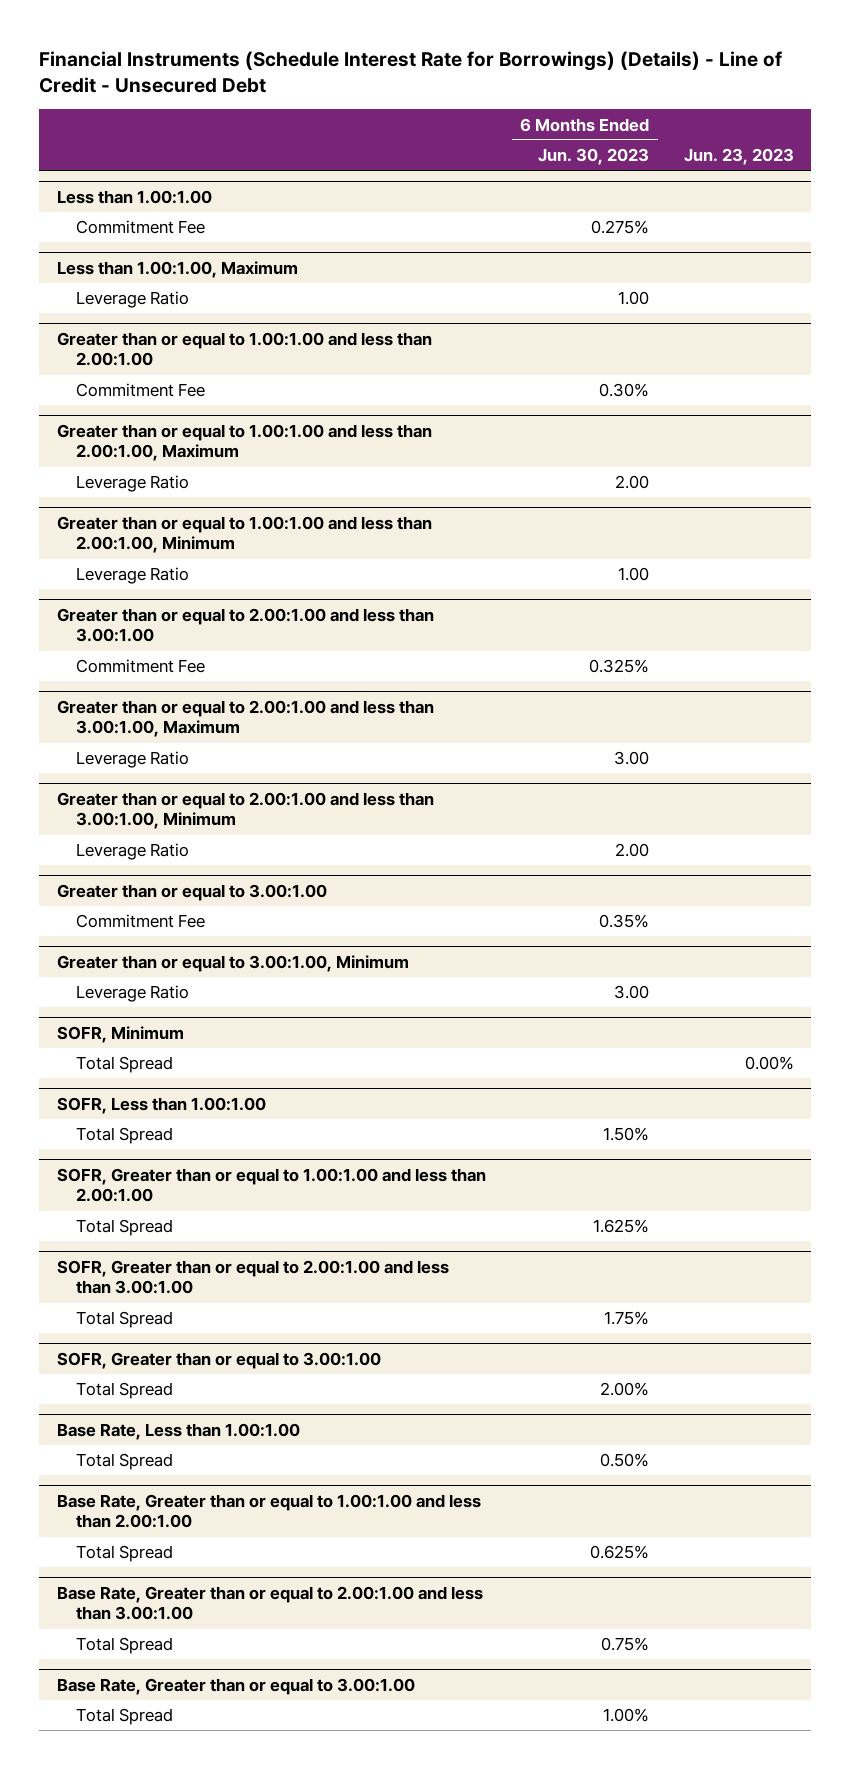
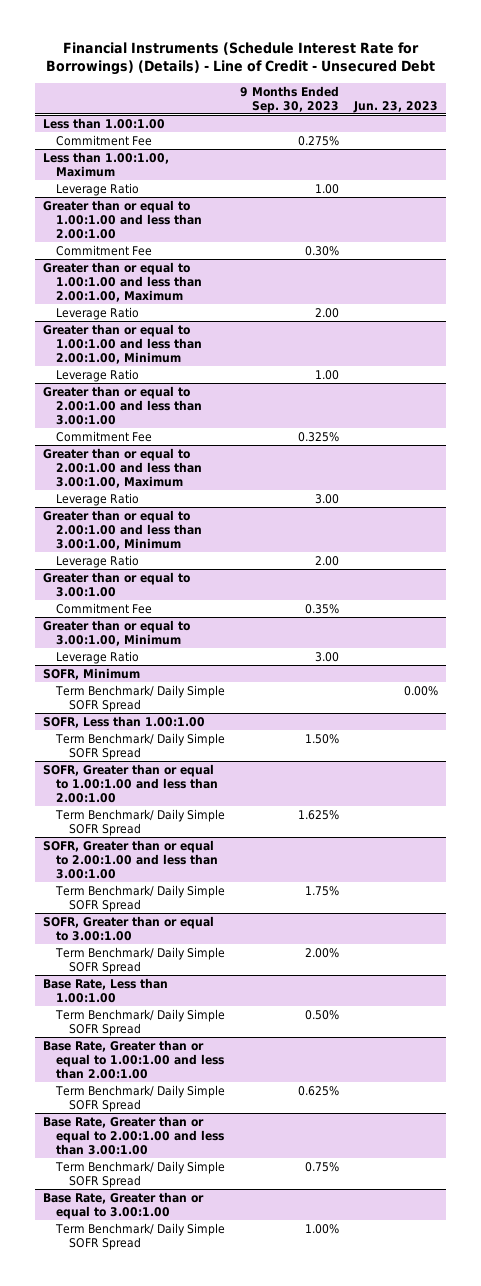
- | 6 Months Ended Jun. 30, 2023 | Jun. 23, 2023
+ | 9 Months Ended Sep. 30, 2023 | Jun. 23, 2023
@ SOFR, Minimum
- Total Spread | | 0.00%
+ Term Benchmark/ Daily Simple SOFR Spread | | 0.00%
@ SOFR, Less than 1.00:1.00
- Total Spread | 1.50% |
+ Term Benchmark/ Daily Simple SOFR Spread | 1.50% |
@ SOFR, Greater than or equal to 1.00:1.00 and less than 2.00:1.00
- Total Spread | 1.625% |
+ Term Benchmark/ Daily Simple SOFR Spread | 1.625% |
@ SOFR, Greater than or equal to 2.00:1.00 and less than 3.00:1.00
- Total Spread | 1.75% |
+ Term Benchmark/ Daily Simple SOFR Spread | 1.75% |
@ SOFR, Greater than or equal to 3.00:1.00
- Total Spread | 2.00% |
+ Term Benchmark/ Daily Simple SOFR Spread | 2.00% |
@ Base Rate, Less than 1.00:1.00
- Total Spread | 0.50% |
+ Term Benchmark/ Daily Simple SOFR Spread | 0.50% |
@ Base Rate, Greater than or equal to 1.00:1.00 and less than 2.00:1.00
- Total Spread | 0.625% |
+ Term Benchmark/ Daily Simple SOFR Spread | 0.625% |
@ Base Rate, Greater than or equal to 2.00:1.00 and less than 3.00:1.00
- Total Spread | 0.75% |
+ Term Benchmark/ Daily Simple SOFR Spread | 0.75% |
@ Base Rate, Greater than or equal to 3.00:1.00
- Total Spread | 1.00% |
+ Term Benchmark/ Daily Simple SOFR Spread | 1.00% |

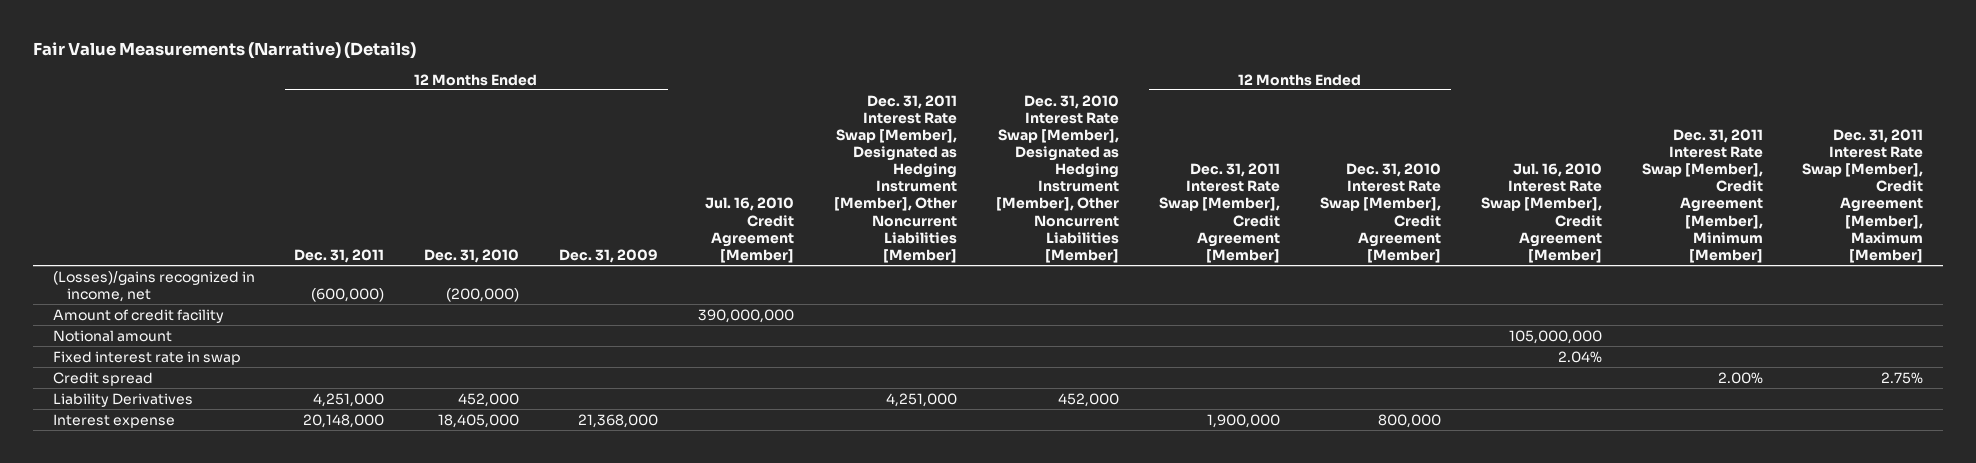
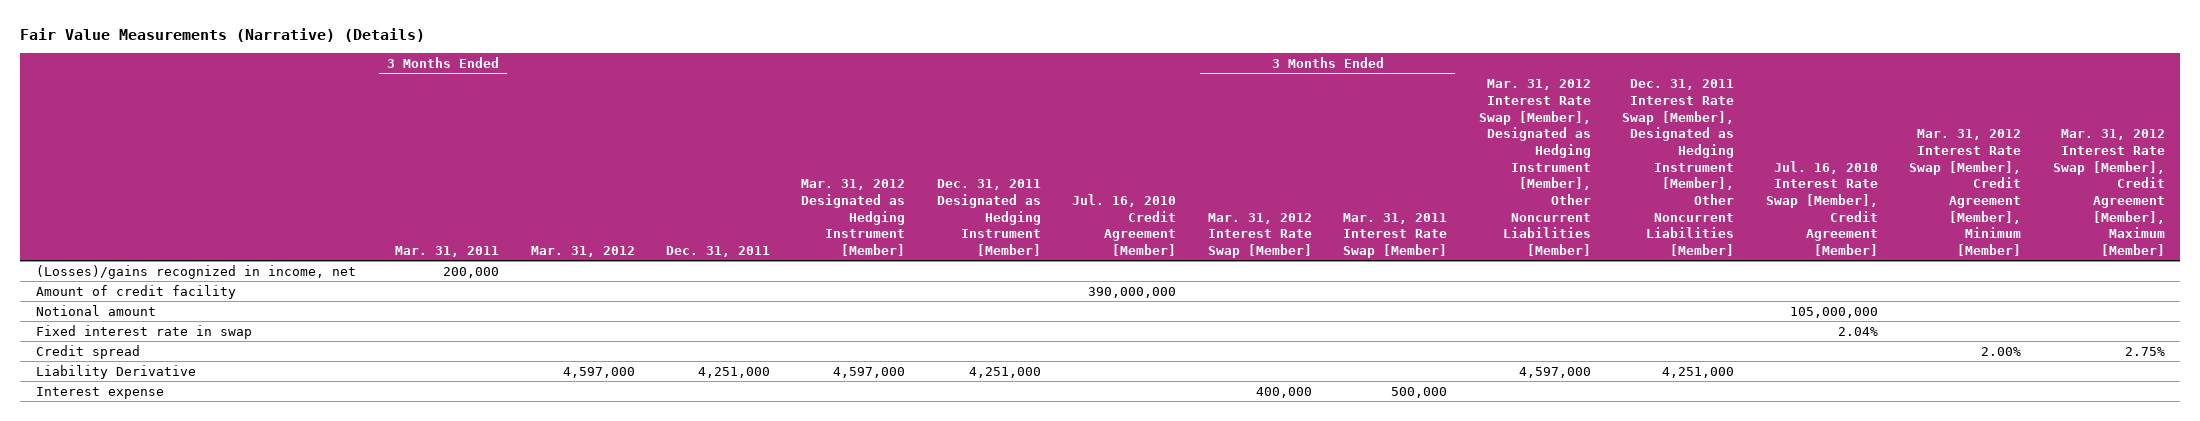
- | 12 Months Ended Dec. 31, 2011 | 12 Months Ended Dec. 31, 2010 | 12 Months Ended Dec. 31, 2009 | Jul. 16, 2010 Credit Agreement [Member] | Dec. 31, 2011 Interest Rate Swap [Member], Designated as Hedging Instrument [Member], Other Noncurrent Liabilities [Member] | Dec. 31, 2010 Interest Rate Swap [Member], Designated as Hedging Instrument [Member], Other Noncurrent Liabilities [Member] | 12 Months Ended Dec. 31, 2011 Interest Rate Swap [Member], Credit Agreement [Member] | 12 Months Ended Dec. 31, 2010 Interest Rate Swap [Member], Credit Agreement [Member] | Jul. 16, 2010 Interest Rate Swap [Member], Credit Agreement [Member] | Dec. 31, 2011 Interest Rate Swap [Member], Credit Agreement [Member], Minimum [Member] | Dec. 31, 2011 Interest Rate Swap [Member], Credit Agreement [Member], Maximum [Member]
+ | 3 Months Ended Mar. 31, 2011 | Mar. 31, 2012 | Dec. 31, 2011 | Mar. 31, 2012 Designated as Hedging Instrument [Member] | Dec. 31, 2011 Designated as Hedging Instrument [Member] | Jul. 16, 2010 Credit Agreement [Member] | 3 Months Ended Mar. 31, 2012 Interest Rate Swap [Member] | 3 Months Ended Mar. 31, 2011 Interest Rate Swap [Member] | Mar. 31, 2012 Interest Rate Swap [Member], Designated as Hedging Instrument [Member], Other Noncurrent Liabilities [Member] | Dec. 31, 2011 Interest Rate Swap [Member], Designated as Hedging Instrument [Member], Other Noncurrent Liabilities [Member] | Jul. 16, 2010 Interest Rate Swap [Member], Credit Agreement [Member] | Mar. 31, 2012 Interest Rate Swap [Member], Credit Agreement [Member], Minimum [Member] | Mar. 31, 2012 Interest Rate Swap [Member], Credit Agreement [Member], Maximum [Member]
- Liability Derivatives | 4,251,000 | 452,000 | | | 4,251,000 | 452,000 | | | | |
+ Liability Derivative | | 4,597,000 | 4,251,000 | 4,597,000 | 4,251,000 | | | | 4,597,000 | 4,251,000 | | |

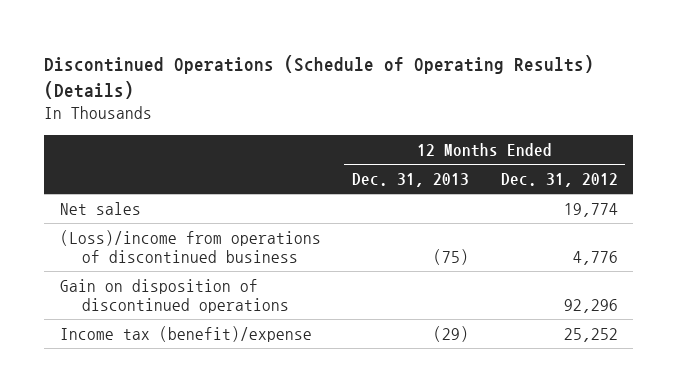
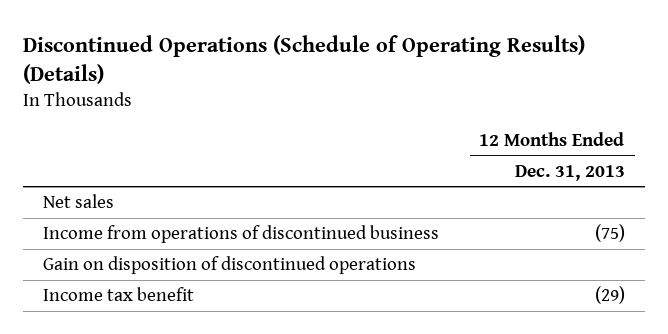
- | 12 Months Ended Dec. 31, 2013 | 12 Months Ended Dec. 31, 2012
+ | 12 Months Ended Dec. 31, 2013
- (Loss)/income from operations of discontinued business | (75) | 4,776
+ Income from operations of discontinued business | (75)
- Income tax (benefit)/expense | (29) | 25,252
+ Income tax benefit | (29)

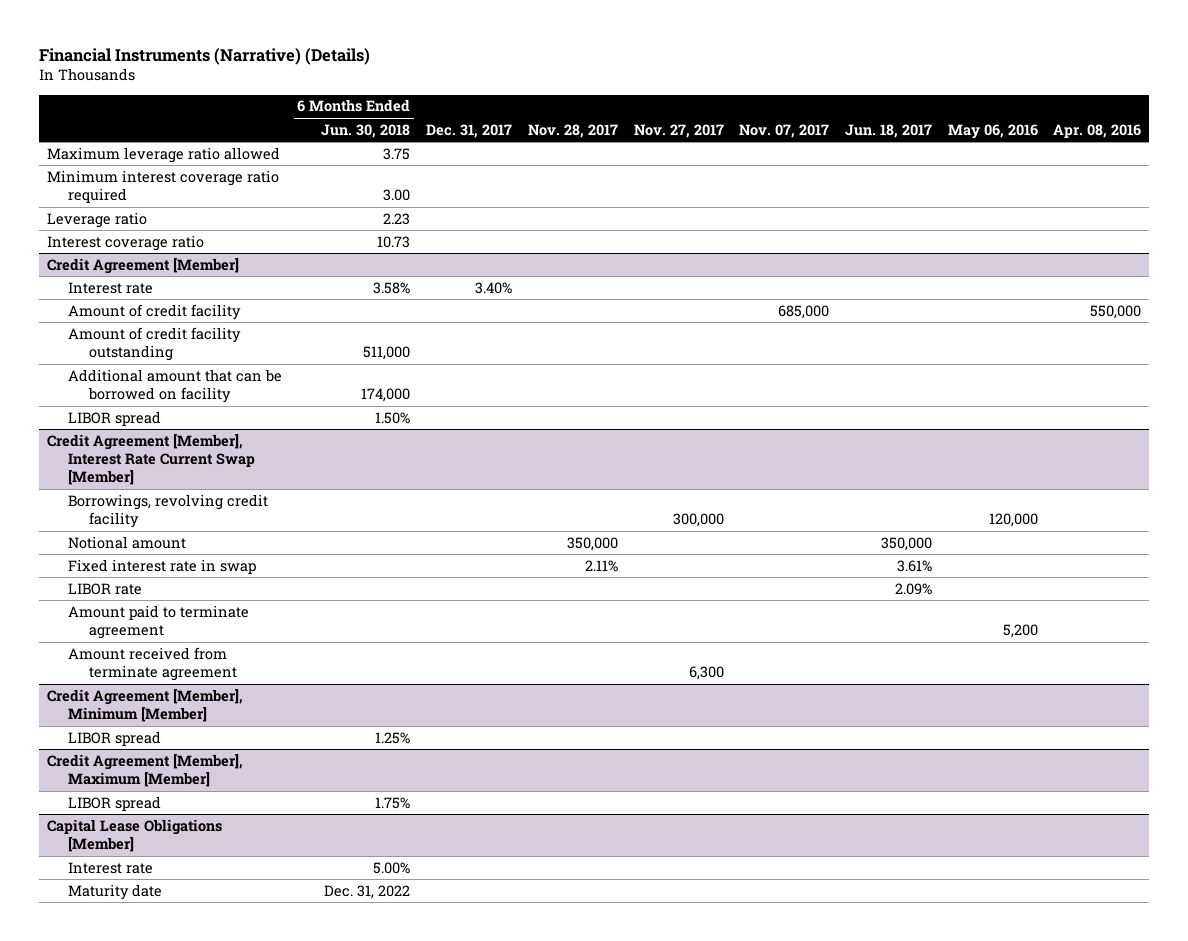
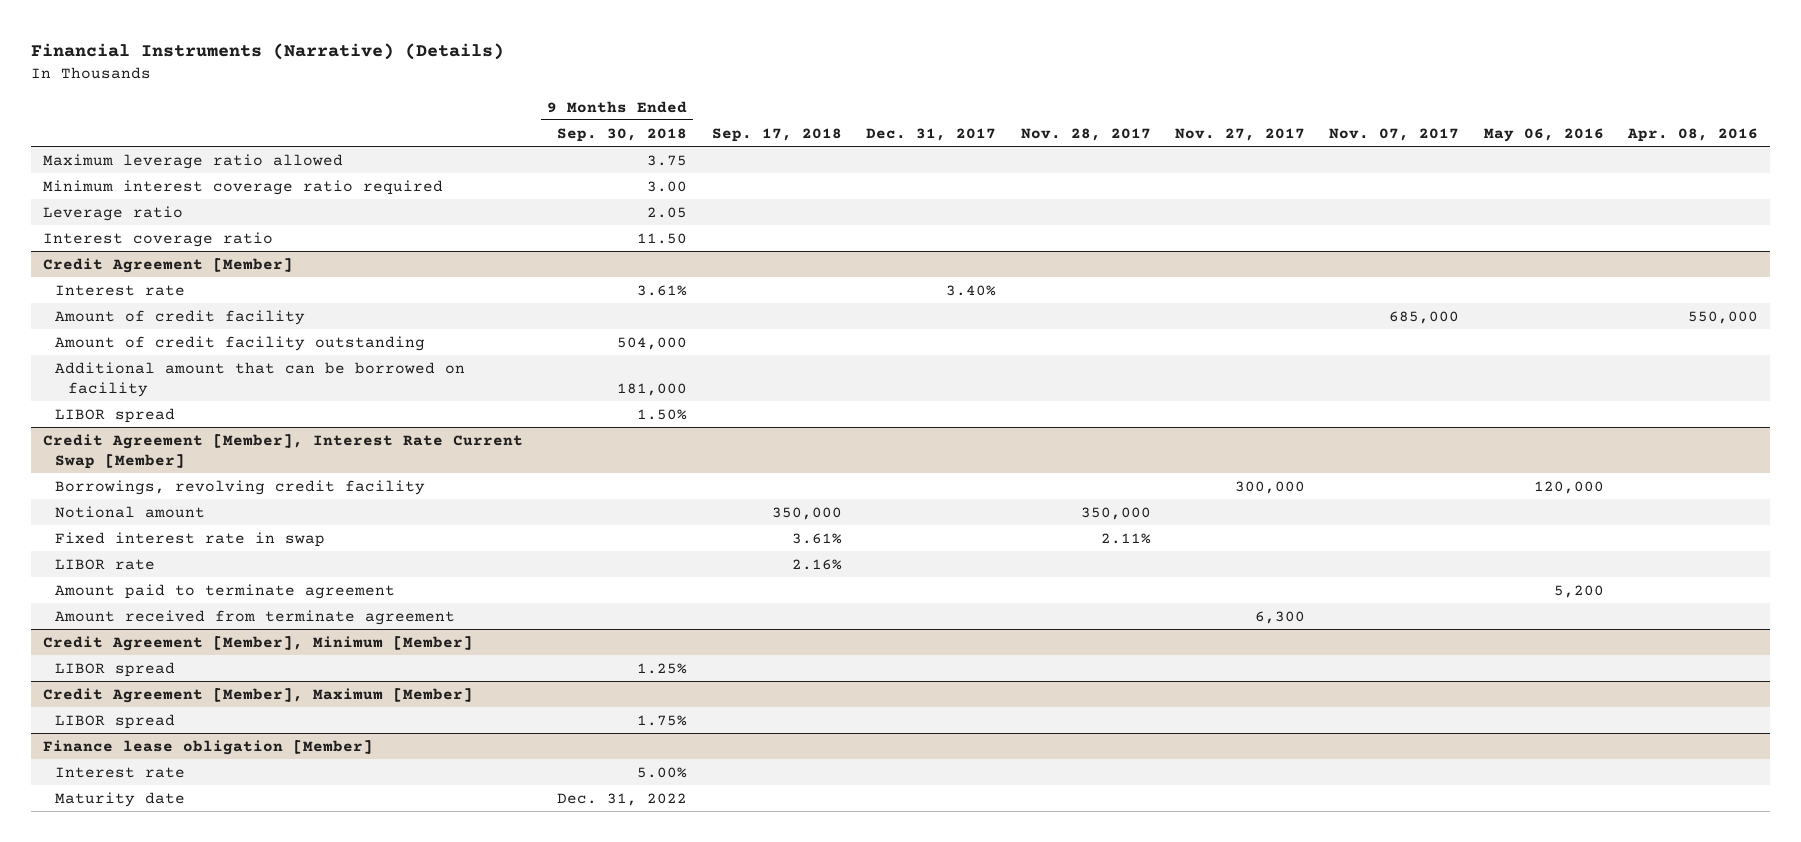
- | 6 Months Ended Jun. 30, 2018 | Dec. 31, 2017 | Nov. 28, 2017 | Nov. 27, 2017 | Nov. 07, 2017 | Jun. 18, 2017 | May 06, 2016 | Apr. 08, 2016
+ | 9 Months Ended Sep. 30, 2018 | Sep. 17, 2018 | Dec. 31, 2017 | Nov. 28, 2017 | Nov. 27, 2017 | Nov. 07, 2017 | May 06, 2016 | Apr. 08, 2016
- Capital Lease Obligations [Member]
+ Finance lease obligation [Member]

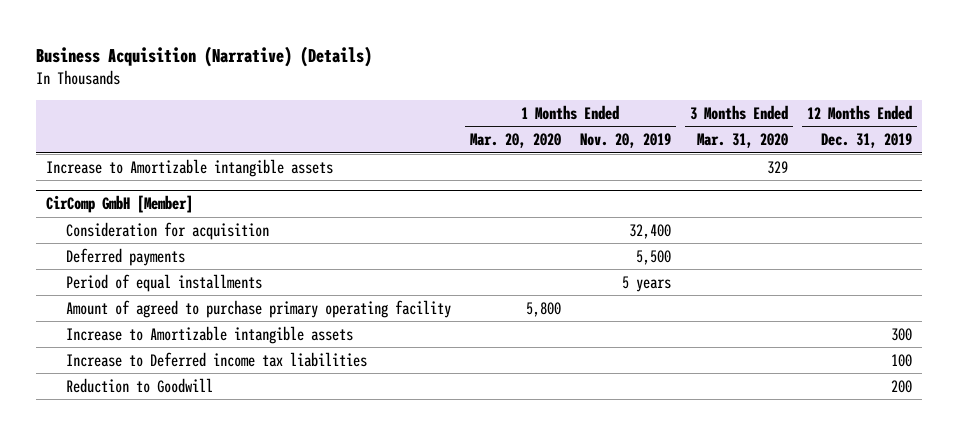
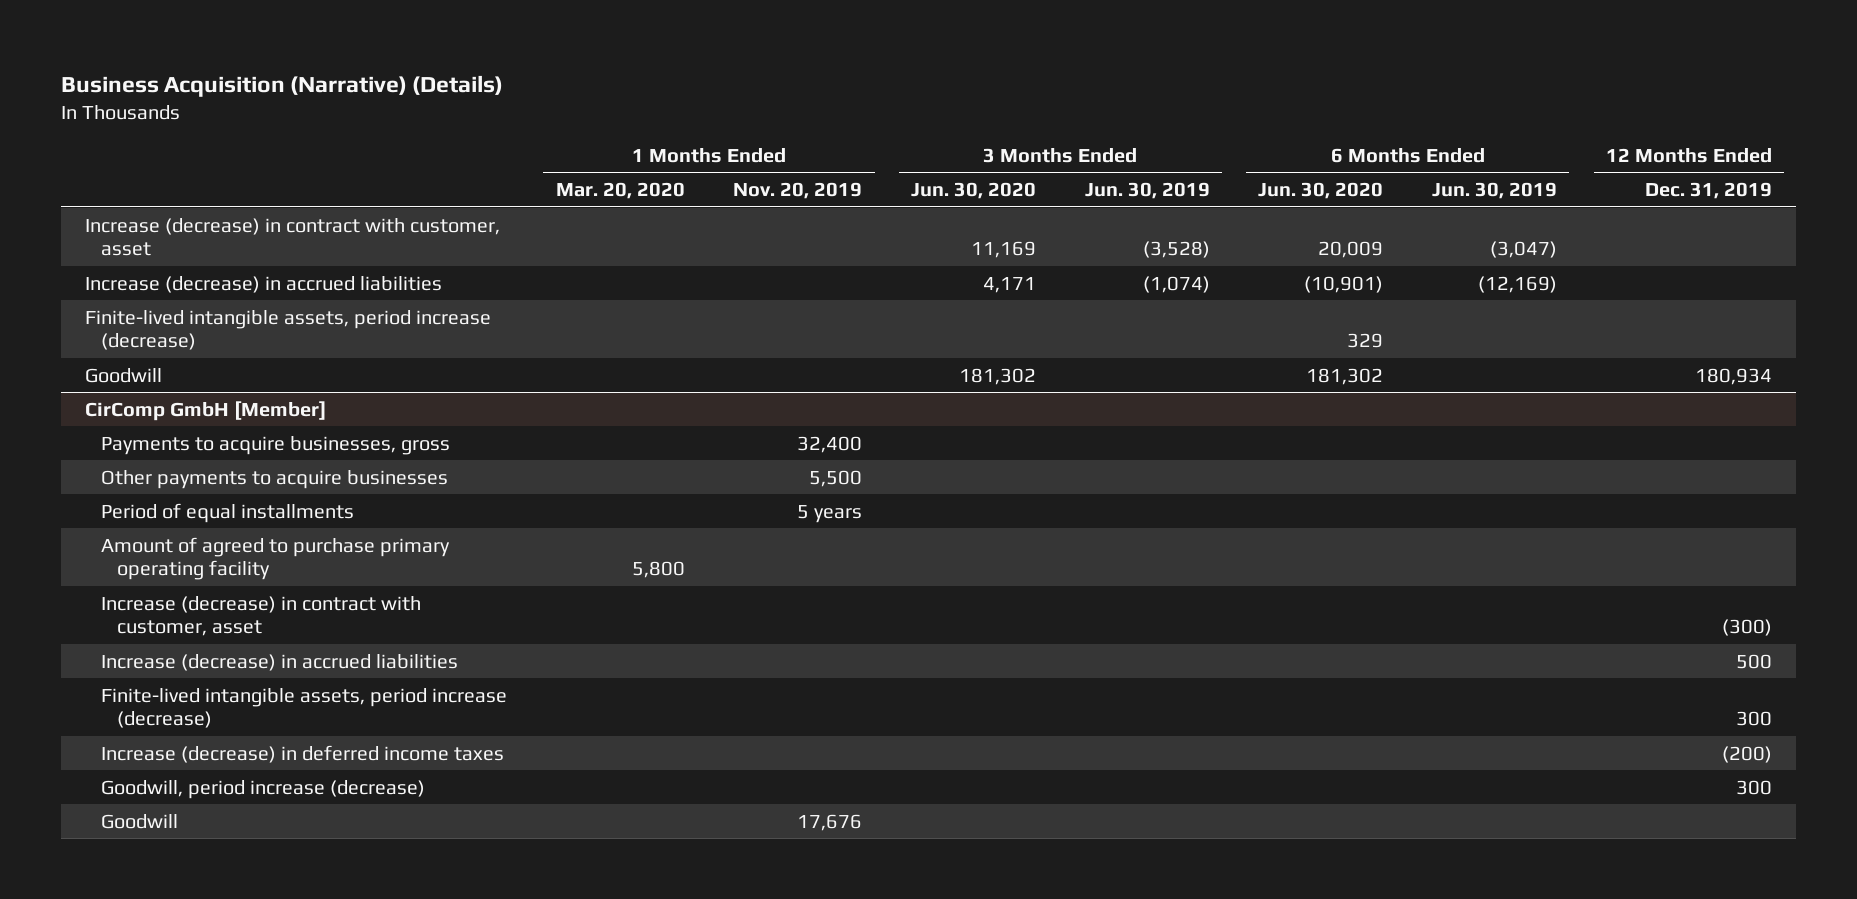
- | 1 Months Ended Mar. 20, 2020 | 1 Months Ended Nov. 20, 2019 | 3 Months Ended Mar. 31, 2020 | 12 Months Ended Dec. 31, 2019
+ | 1 Months Ended Mar. 20, 2020 | 1 Months Ended Nov. 20, 2019 | 3 Months Ended Jun. 30, 2020 | 3 Months Ended Jun. 30, 2019 | 6 Months Ended Jun. 30, 2020 | 6 Months Ended Jun. 30, 2019 | 12 Months Ended Dec. 31, 2019
- Increase to Amortizable intangible assets | | | 329 |
+ Increase (decrease) in contract with customer, asset | | | 11,169 | (3,528) | 20,009 | (3,047) |
+ Increase (decrease) in accrued liabilities | | | 4,171 | (1,074) | (10,901) | (12,169) |
+ Finite-lived intangible assets, period increase (decrease) | | | | | 329 | |
+ Goodwill | | | 181,302 | | 181,302 | | 180,934
@ CirComp GmbH [Member]
- Consideration for acquisition | | 32,400 | |
- Deferred payments | | 5,500 | |
+ Payments to acquire businesses, gross | | 32,400 | | | | |
+ Other payments to acquire businesses | | 5,500 | | | | |
- Increase to Amortizable intangible assets | | | | 300
- Increase to Deferred income tax liabilities | | | | 100
- Reduction to Goodwill | | | | 200
+ Increase (decrease) in contract with customer, asset | | | | | | | (300)
+ Increase (decrease) in accrued liabilities | | | | | | | 500
+ Finite-lived intangible assets, period increase (decrease) | | | | | | | 300
+ Increase (decrease) in deferred income taxes | | | | | | | (200)
+ Goodwill, period increase (decrease) | | | | | | | 300
+ Goodwill | | 17,676 | | | | |

